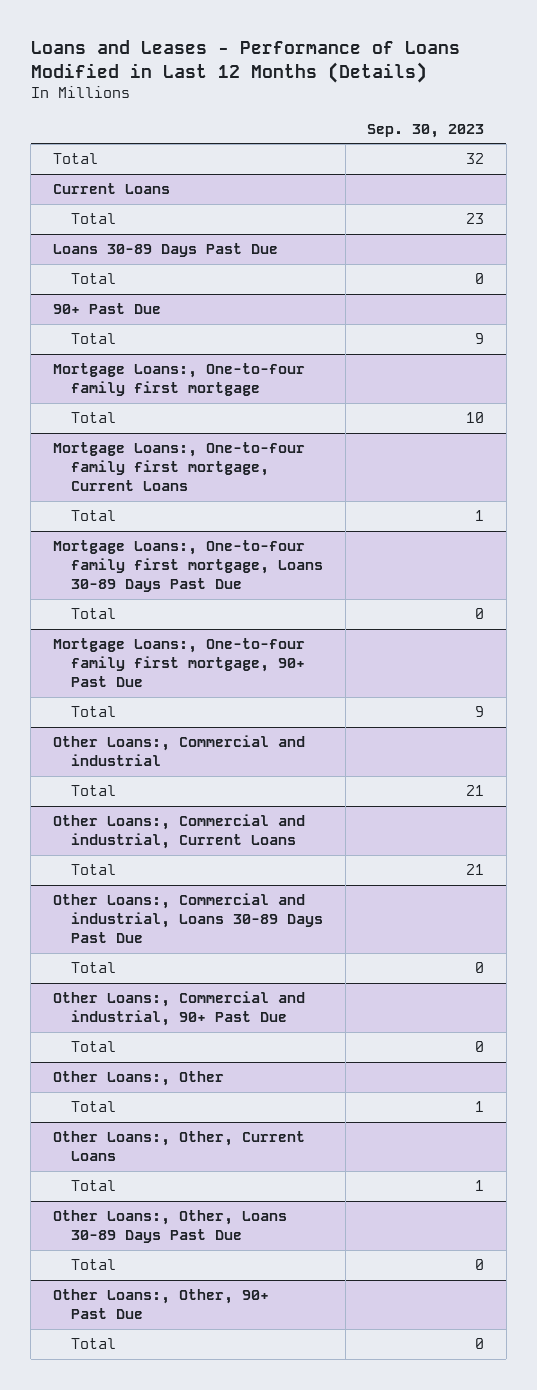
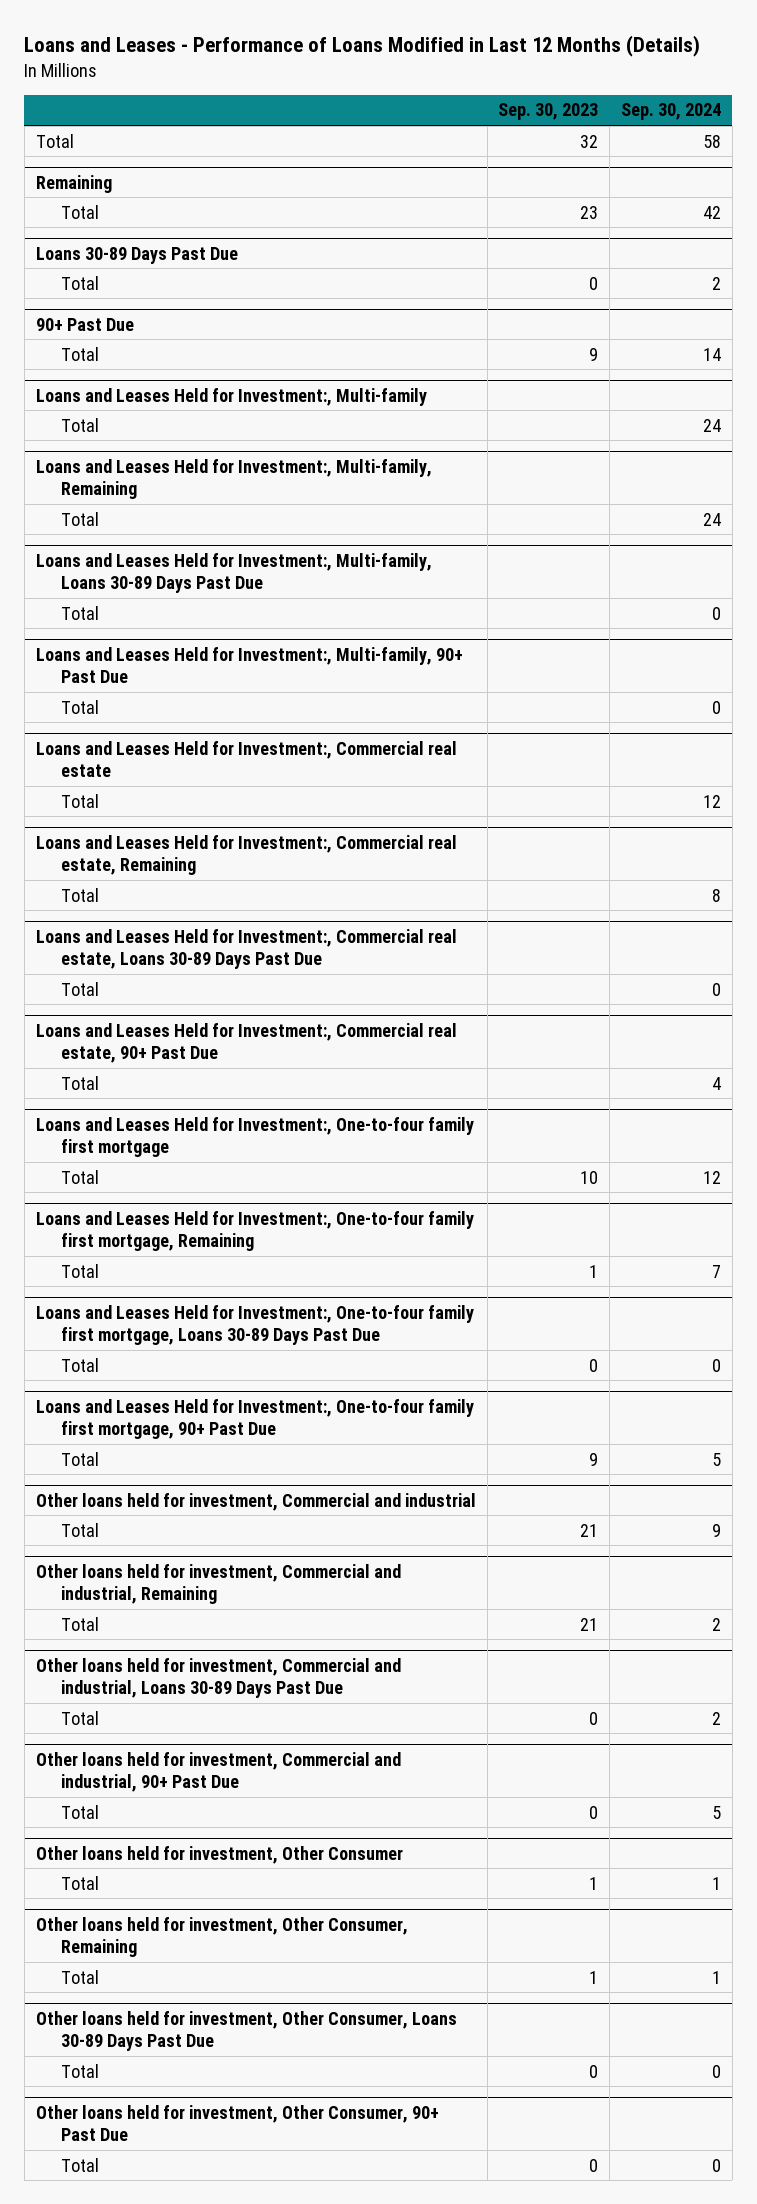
- | Sep. 30, 2023
+ | Sep. 30, 2023 | Sep. 30, 2024
- Current Loans
+ Remaining
- Mortgage Loans:, One-to-four family first mortgage
+ Loans and Leases Held for Investment:, Multi-family
+ Total | | 24
+ Loans and Leases Held for Investment:, Multi-family, Remaining
+ Total | | 24
+ Loans and Leases Held for Investment:, Multi-family, Loans 30-89 Days Past Due
+ Total | | 0
+ Loans and Leases Held for Investment:, Multi-family, 90+ Past Due
+ Total | | 0
+ Loans and Leases Held for Investment:, Commercial real estate
+ Total | | 12
+ Loans and Leases Held for Investment:, Commercial real estate, Remaining
+ Total | | 8
+ Loans and Leases Held for Investment:, Commercial real estate, Loans 30-89 Days Past Due
+ Total | | 0
+ Loans and Leases Held for Investment:, Commercial real estate, 90+ Past Due
+ Total | | 4
+ Loans and Leases Held for Investment:, One-to-four family first mortgage
- Mortgage Loans:, One-to-four family first mortgage, Current Loans
+ Loans and Leases Held for Investment:, One-to-four family first mortgage, Remaining
- Mortgage Loans:, One-to-four family first mortgage, Loans 30-89 Days Past Due
+ Loans and Leases Held for Investment:, One-to-four family first mortgage, Loans 30-89 Days Past Due
- Mortgage Loans:, One-to-four family first mortgage, 90+ Past Due
+ Loans and Leases Held for Investment:, One-to-four family first mortgage, 90+ Past Due
- Other Loans:, Commercial and industrial
+ Other loans held for investment, Commercial and industrial
- Other Loans:, Commercial and industrial, Current Loans
+ Other loans held for investment, Commercial and industrial, Remaining
- Other Loans:, Commercial and industrial, Loans 30-89 Days Past Due
+ Other loans held for investment, Commercial and industrial, Loans 30-89 Days Past Due
- Other Loans:, Commercial and industrial, 90+ Past Due
+ Other loans held for investment, Commercial and industrial, 90+ Past Due
- Other Loans:, Other
+ Other loans held for investment, Other Consumer
- Other Loans:, Other, Current Loans
+ Other loans held for investment, Other Consumer, Remaining
- Other Loans:, Other, Loans 30-89 Days Past Due
+ Other loans held for investment, Other Consumer, Loans 30-89 Days Past Due
- Other Loans:, Other, 90+ Past Due
+ Other loans held for investment, Other Consumer, 90+ Past Due

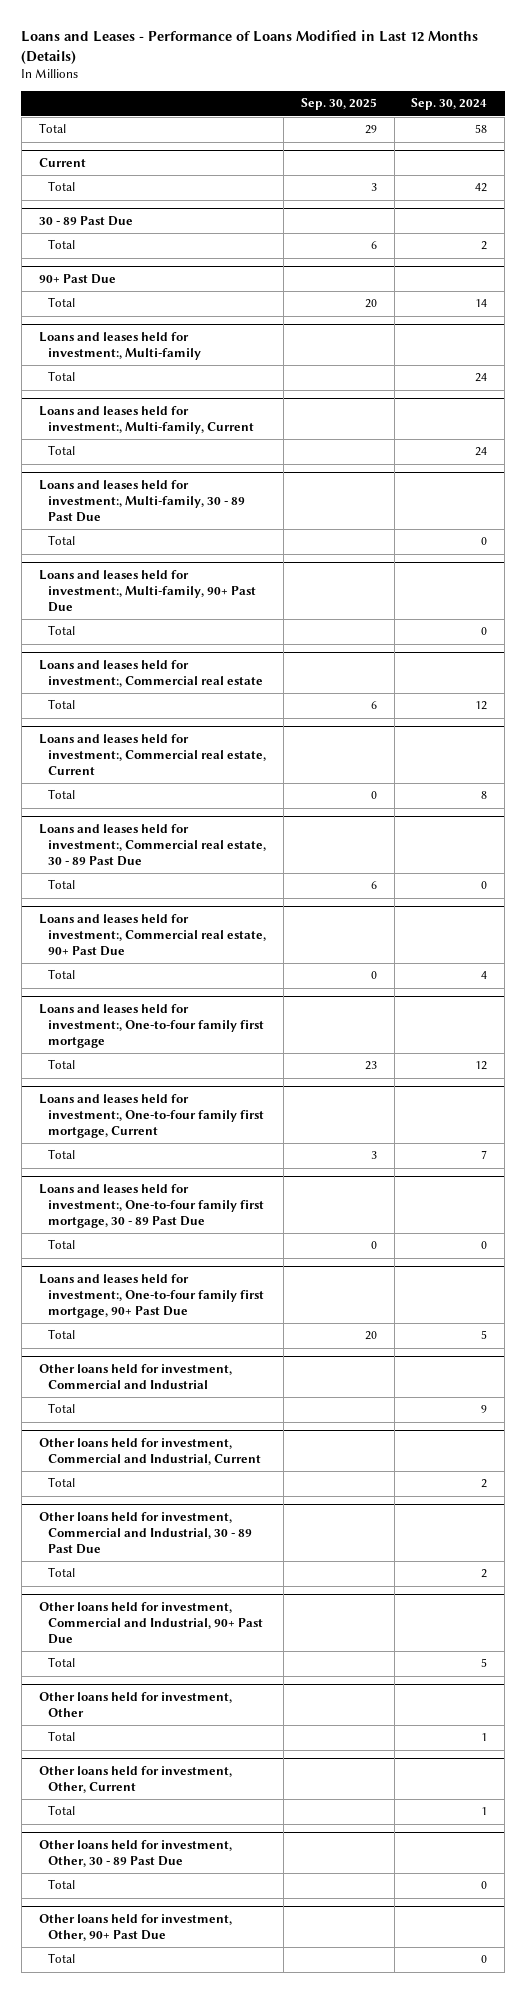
- | Sep. 30, 2023 | Sep. 30, 2024
+ | Sep. 30, 2025 | Sep. 30, 2024
- Remaining
+ Current
- Loans 30-89 Days Past Due
+ 30 - 89 Past Due
- Loans and Leases Held for Investment:, Multi-family
+ Loans and leases held for investment:, Multi-family
- Loans and Leases Held for Investment:, Multi-family, Remaining
+ Loans and leases held for investment:, Multi-family, Current
- Loans and Leases Held for Investment:, Multi-family, Loans 30-89 Days Past Due
+ Loans and leases held for investment:, Multi-family, 30 - 89 Past Due
- Loans and Leases Held for Investment:, Multi-family, 90+ Past Due
+ Loans and leases held for investment:, Multi-family, 90+ Past Due
- Loans and Leases Held for Investment:, Commercial real estate
+ Loans and leases held for investment:, Commercial real estate
- Loans and Leases Held for Investment:, Commercial real estate, Remaining
+ Loans and leases held for investment:, Commercial real estate, Current
- Loans and Leases Held for Investment:, Commercial real estate, Loans 30-89 Days Past Due
+ Loans and leases held for investment:, Commercial real estate, 30 - 89 Past Due
- Loans and Leases Held for Investment:, Commercial real estate, 90+ Past Due
+ Loans and leases held for investment:, Commercial real estate, 90+ Past Due
- Loans and Leases Held for Investment:, One-to-four family first mortgage
+ Loans and leases held for investment:, One-to-four family first mortgage
- Loans and Leases Held for Investment:, One-to-four family first mortgage, Remaining
+ Loans and leases held for investment:, One-to-four family first mortgage, Current
- Loans and Leases Held for Investment:, One-to-four family first mortgage, Loans 30-89 Days Past Due
+ Loans and leases held for investment:, One-to-four family first mortgage, 30 - 89 Past Due
- Loans and Leases Held for Investment:, One-to-four family first mortgage, 90+ Past Due
+ Loans and leases held for investment:, One-to-four family first mortgage, 90+ Past Due
- Other loans held for investment, Commercial and industrial
+ Other loans held for investment, Commercial and Industrial
- Other loans held for investment, Commercial and industrial, Remaining
+ Other loans held for investment, Commercial and Industrial, Current
- Other loans held for investment, Commercial and industrial, Loans 30-89 Days Past Due
+ Other loans held for investment, Commercial and Industrial, 30 - 89 Past Due
- Other loans held for investment, Commercial and industrial, 90+ Past Due
+ Other loans held for investment, Commercial and Industrial, 90+ Past Due
- Other loans held for investment, Other Consumer
+ Other loans held for investment, Other
- Other loans held for investment, Other Consumer, Remaining
+ Other loans held for investment, Other, Current
- Other loans held for investment, Other Consumer, Loans 30-89 Days Past Due
+ Other loans held for investment, Other, 30 - 89 Past Due
- Other loans held for investment, Other Consumer, 90+ Past Due
+ Other loans held for investment, Other, 90+ Past Due

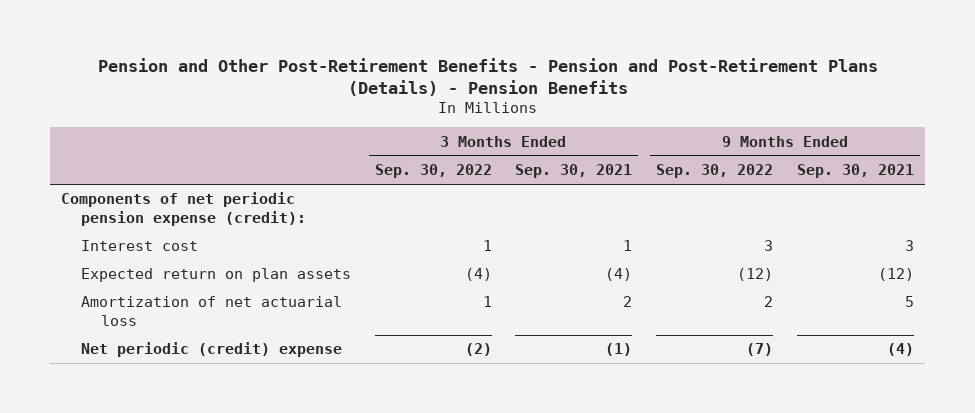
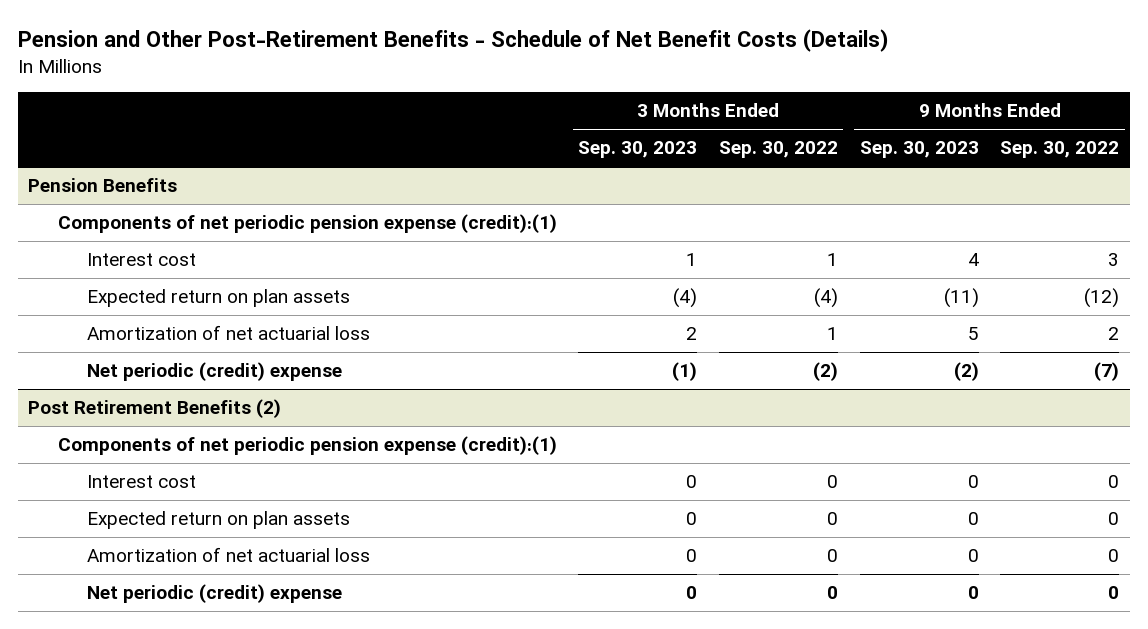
- Pension and Other Post-Retirement Benefits - Pension and Post-Retirement Plans (Details) - Pension Benefits
+ Pension and Other Post-Retirement Benefits - Schedule of Net Benefit Costs (Details)
- | 3 Months Ended Sep. 30, 2022 | 3 Months Ended Sep. 30, 2021 | 9 Months Ended Sep. 30, 2022 | 9 Months Ended Sep. 30, 2021
+ | 3 Months Ended Sep. 30, 2023 | 3 Months Ended Sep. 30, 2022 | 9 Months Ended Sep. 30, 2023 | 9 Months Ended Sep. 30, 2022
- Components of net periodic pension expense (credit):
+ Pension Benefits
+ Components of net periodic pension expense (credit):(1)
+ Post Retirement Benefits (2)
+ Components of net periodic pension expense (credit):(1)
+ Interest cost | 0 | 0 | 0 | 0
+ Expected return on plan assets | 0 | 0 | 0 | 0
+ Amortization of net actuarial loss | 0 | 0 | 0 | 0
+ Net periodic (credit) expense | 0 | 0 | 0 | 0

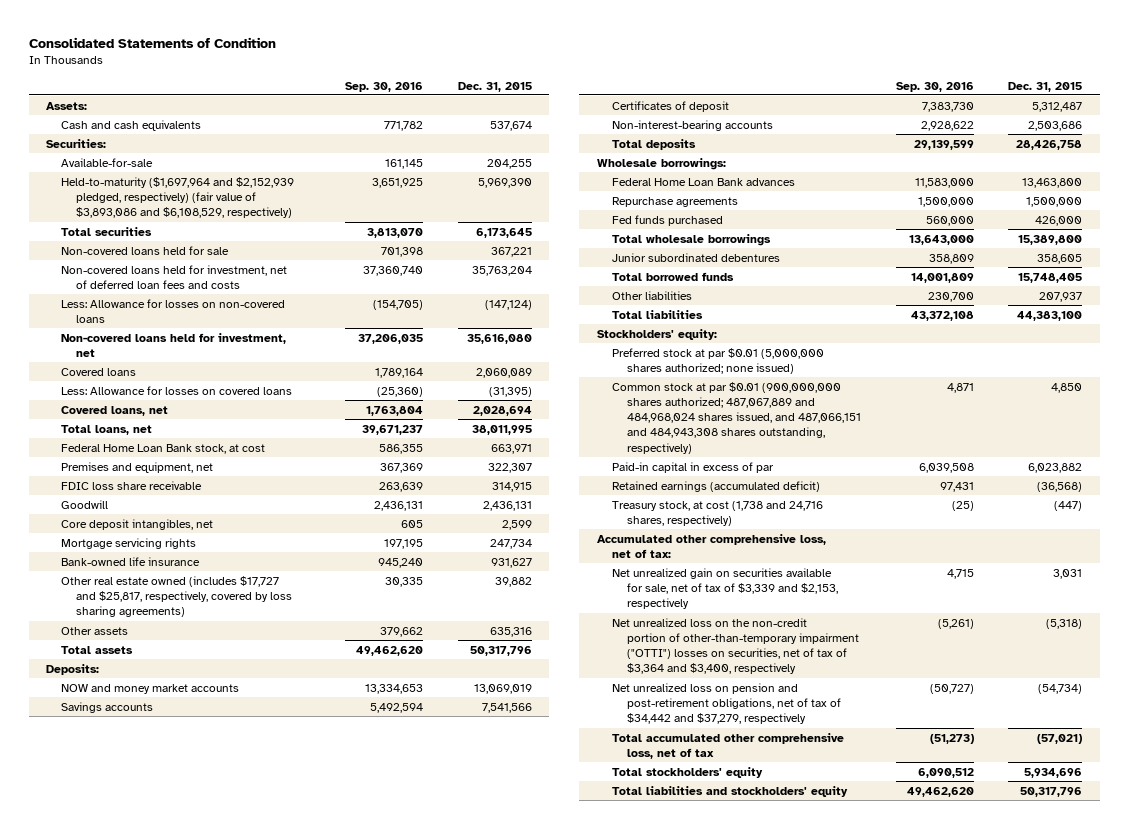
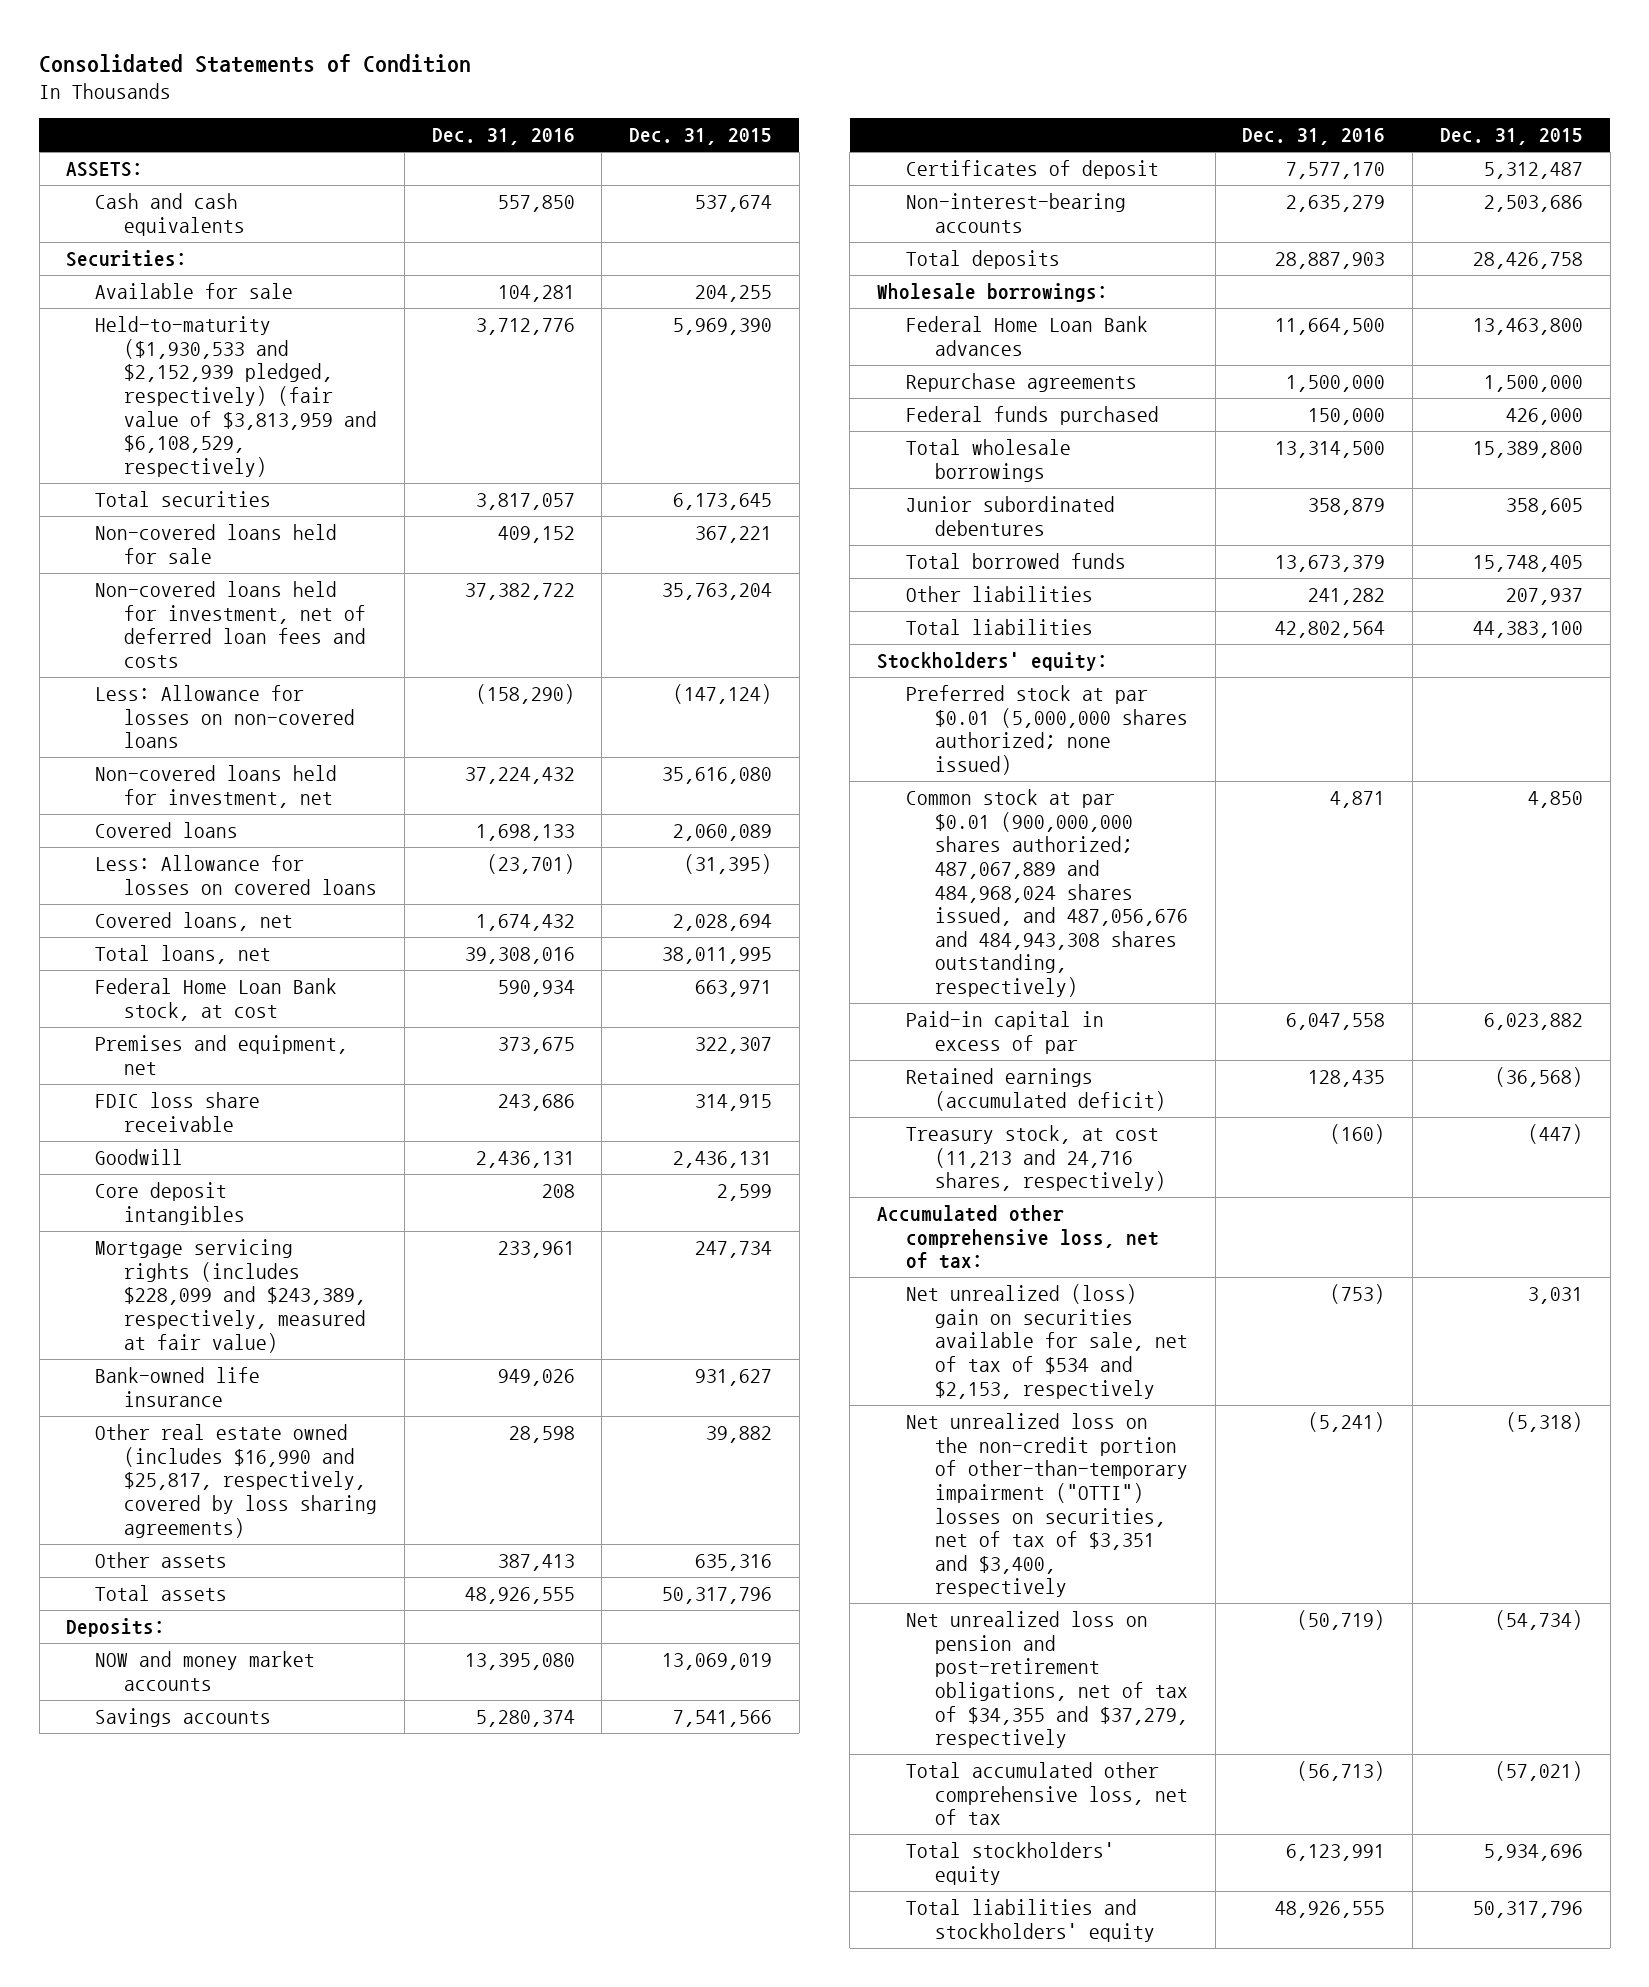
- | Sep. 30, 2016 | Dec. 31, 2015
+ | Dec. 31, 2016 | Dec. 31, 2015
- Assets:
+ ASSETS:
- Available-for-sale | 161,145 | 204,255
- Held-to-maturity ($1,697,964 and $2,152,939 pledged, respectively) (fair value of $3,893,086 and $6,108,529, respectively) | 3,651,925 | 5,969,390
+ Available for sale | 104,281 | 204,255
+ Held-to-maturity ($1,930,533 and $2,152,939 pledged, respectively) (fair value of $3,813,959 and $6,108,529, respectively) | 3,712,776 | 5,969,390
- Core deposit intangibles, net | 605 | 2,599
- Mortgage servicing rights | 197,195 | 247,734
+ Core deposit intangibles | 208 | 2,599
+ Mortgage servicing rights (includes $228,099 and $243,389, respectively, measured at fair value) | 233,961 | 247,734
- Other real estate owned (includes $17,727 and $25,817, respectively, covered by loss sharing agreements) | 30,335 | 39,882
+ Other real estate owned (includes $16,990 and $25,817, respectively, covered by loss sharing agreements) | 28,598 | 39,882
- Fed funds purchased | 560,000 | 426,000
+ Federal funds purchased | 150,000 | 426,000
- Common stock at par $0.01 (900,000,000 shares authorized; 487,067,889 and 484,968,024 shares issued, and 487,066,151 and 484,943,308 shares outstanding, respectively) | 4,871 | 4,850
+ Common stock at par $0.01 (900,000,000 shares authorized; 487,067,889 and 484,968,024 shares issued, and 487,056,676 and 484,943,308 shares outstanding, respectively) | 4,871 | 4,850
- Treasury stock, at cost (1,738 and 24,716 shares, respectively) | (25) | (447)
+ Treasury stock, at cost (11,213 and 24,716 shares, respectively) | (160) | (447)
- Net unrealized gain on securities available for sale, net of tax of $3,339 and $2,153, respectively | 4,715 | 3,031
- Net unrealized loss on the non-credit portion of other-than-temporary impairment ("OTTI") losses on securities, net of tax of $3,364 and $3,400, respectively | (5,261) | (5,318)
- Net unrealized loss on pension and post-retirement obligations, net of tax of $34,442 and $37,279, respectively | (50,727) | (54,734)
+ Net unrealized (loss) gain on securities available for sale, net of tax of $534 and $2,153, respectively | (753) | 3,031
+ Net unrealized loss on the non-credit portion of other-than-temporary impairment ("OTTI") losses on securities, net of tax of $3,351 and $3,400, respectively | (5,241) | (5,318)
+ Net unrealized loss on pension and post-retirement obligations, net of tax of $34,355 and $37,279, respectively | (50,719) | (54,734)

